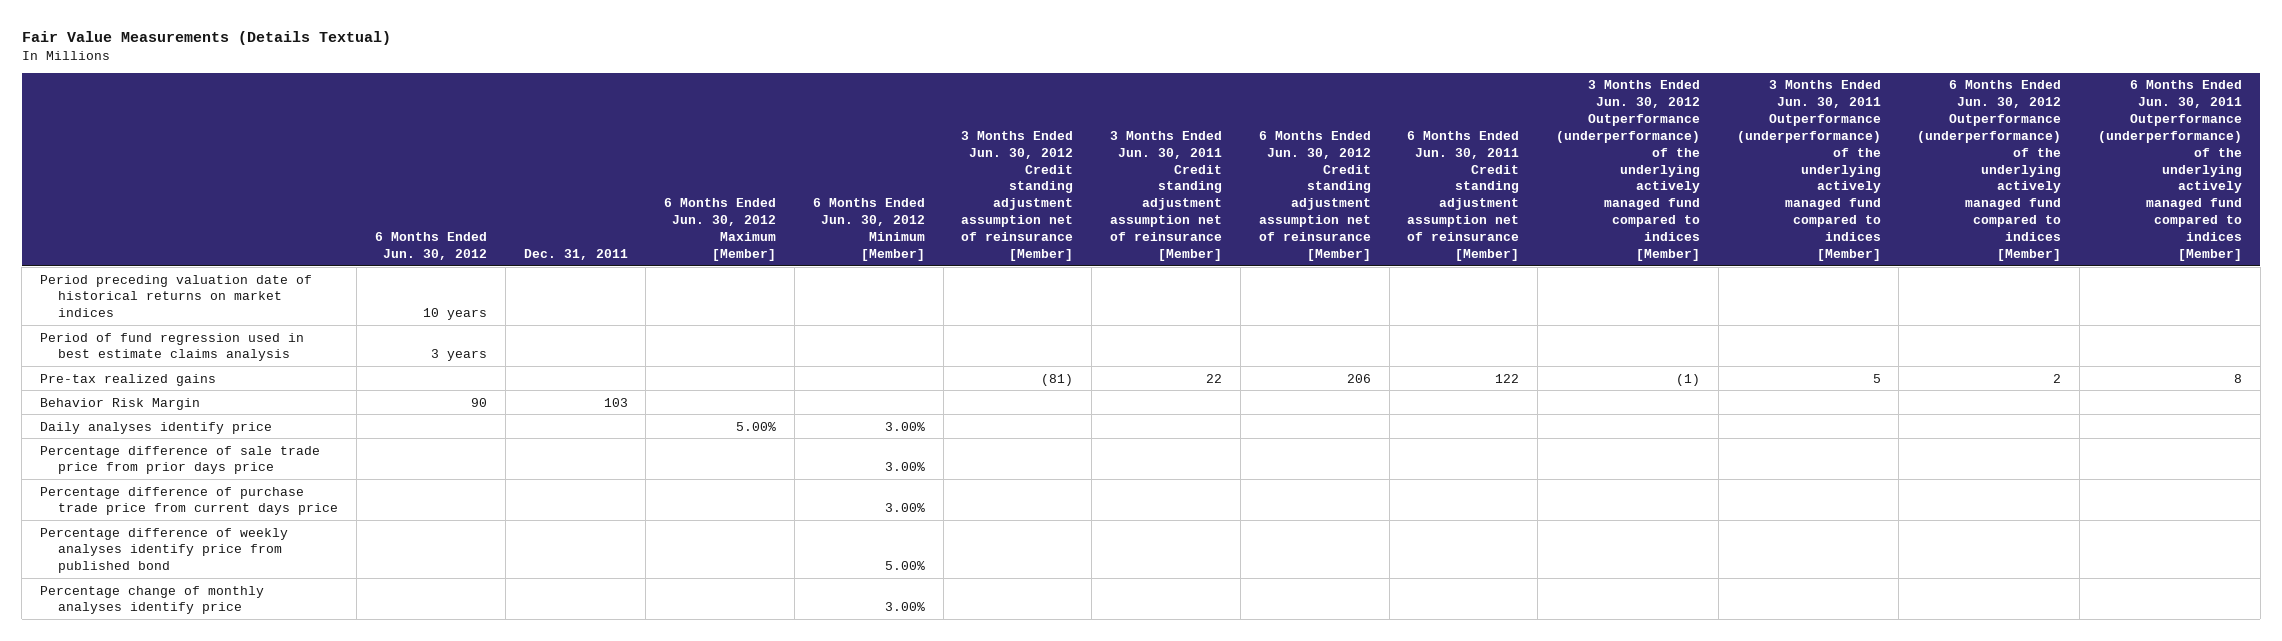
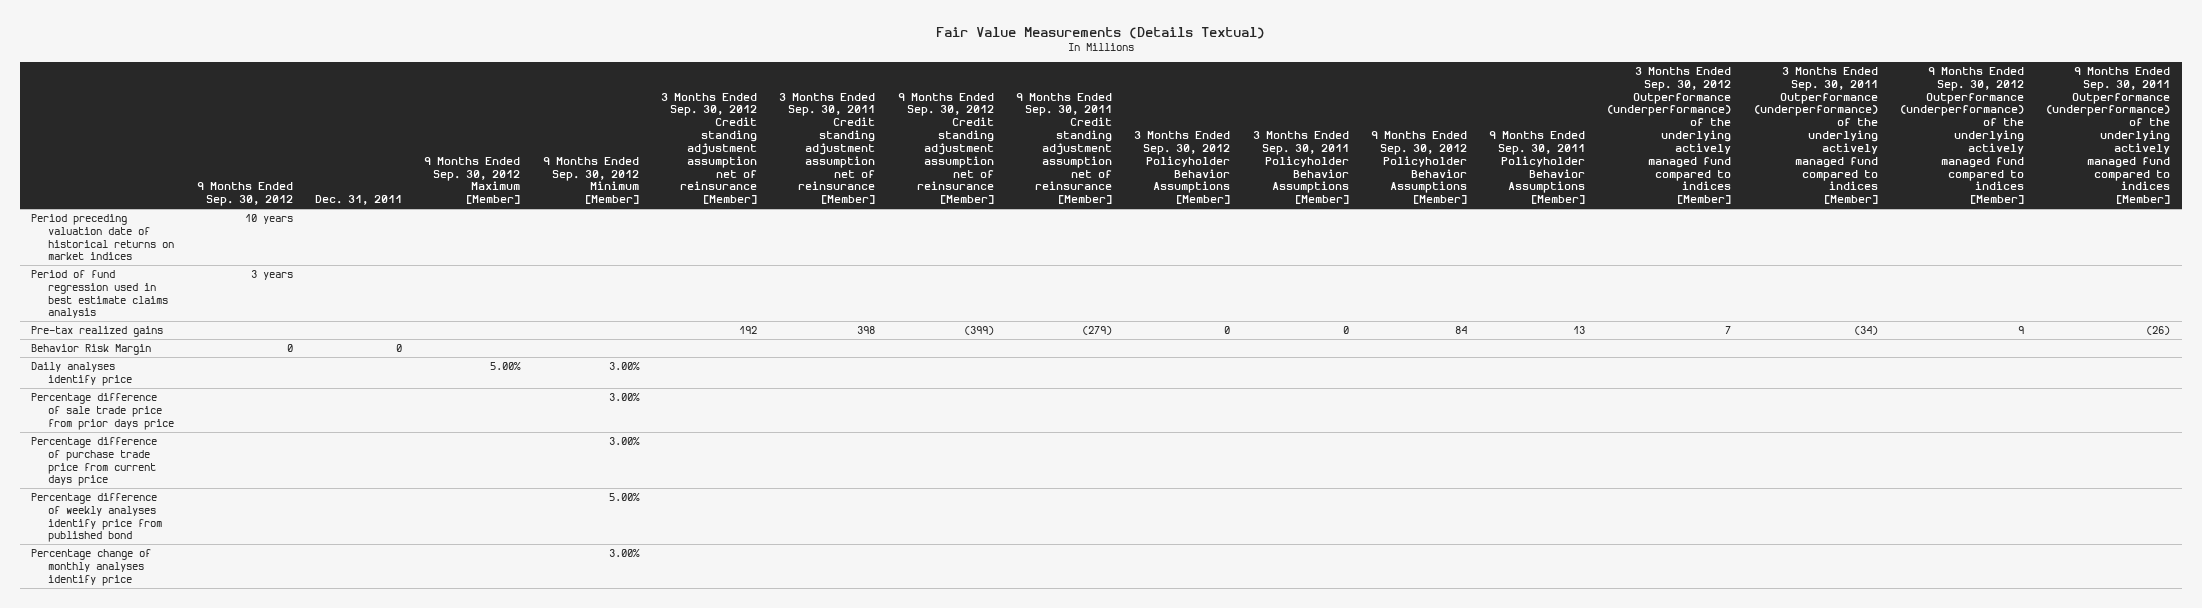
- | 6 Months Ended Jun. 30, 2012 | Dec. 31, 2011 | 6 Months Ended Jun. 30, 2012 Maximum [Member] | 6 Months Ended Jun. 30, 2012 Minimum [Member] | 3 Months Ended Jun. 30, 2012 Credit standing adjustment assumption net of reinsurance [Member] | 3 Months Ended Jun. 30, 2011 Credit standing adjustment assumption net of reinsurance [Member] | 6 Months Ended Jun. 30, 2012 Credit standing adjustment assumption net of reinsurance [Member] | 6 Months Ended Jun. 30, 2011 Credit standing adjustment assumption net of reinsurance [Member] | 3 Months Ended Jun. 30, 2012 Outperformance (underperformance) of the underlying actively managed fund compared to indices [Member] | 3 Months Ended Jun. 30, 2011 Outperformance (underperformance) of the underlying actively managed fund compared to indices [Member] | 6 Months Ended Jun. 30, 2012 Outperformance (underperformance) of the underlying actively managed fund compared to indices [Member] | 6 Months Ended Jun. 30, 2011 Outperformance (underperformance) of the underlying actively managed fund compared to indices [Member]
+ | 9 Months Ended Sep. 30, 2012 | Dec. 31, 2011 | 9 Months Ended Sep. 30, 2012 Maximum [Member] | 9 Months Ended Sep. 30, 2012 Minimum [Member] | 3 Months Ended Sep. 30, 2012 Credit standing adjustment assumption net of reinsurance [Member] | 3 Months Ended Sep. 30, 2011 Credit standing adjustment assumption net of reinsurance [Member] | 9 Months Ended Sep. 30, 2012 Credit standing adjustment assumption net of reinsurance [Member] | 9 Months Ended Sep. 30, 2011 Credit standing adjustment assumption net of reinsurance [Member] | 3 Months Ended Sep. 30, 2012 Policyholder Behavior Assumptions [Member] | 3 Months Ended Sep. 30, 2011 Policyholder Behavior Assumptions [Member] | 9 Months Ended Sep. 30, 2012 Policyholder Behavior Assumptions [Member] | 9 Months Ended Sep. 30, 2011 Policyholder Behavior Assumptions [Member] | 3 Months Ended Sep. 30, 2012 Outperformance (underperformance) of the underlying actively managed fund compared to indices [Member] | 3 Months Ended Sep. 30, 2011 Outperformance (underperformance) of the underlying actively managed fund compared to indices [Member] | 9 Months Ended Sep. 30, 2012 Outperformance (underperformance) of the underlying actively managed fund compared to indices [Member] | 9 Months Ended Sep. 30, 2011 Outperformance (underperformance) of the underlying actively managed fund compared to indices [Member]
- Behavior Risk Margin | 90 | 103 | | | | | | | | | |
+ Behavior Risk Margin | 0 | 0 | | | | | | | | | | | | | |

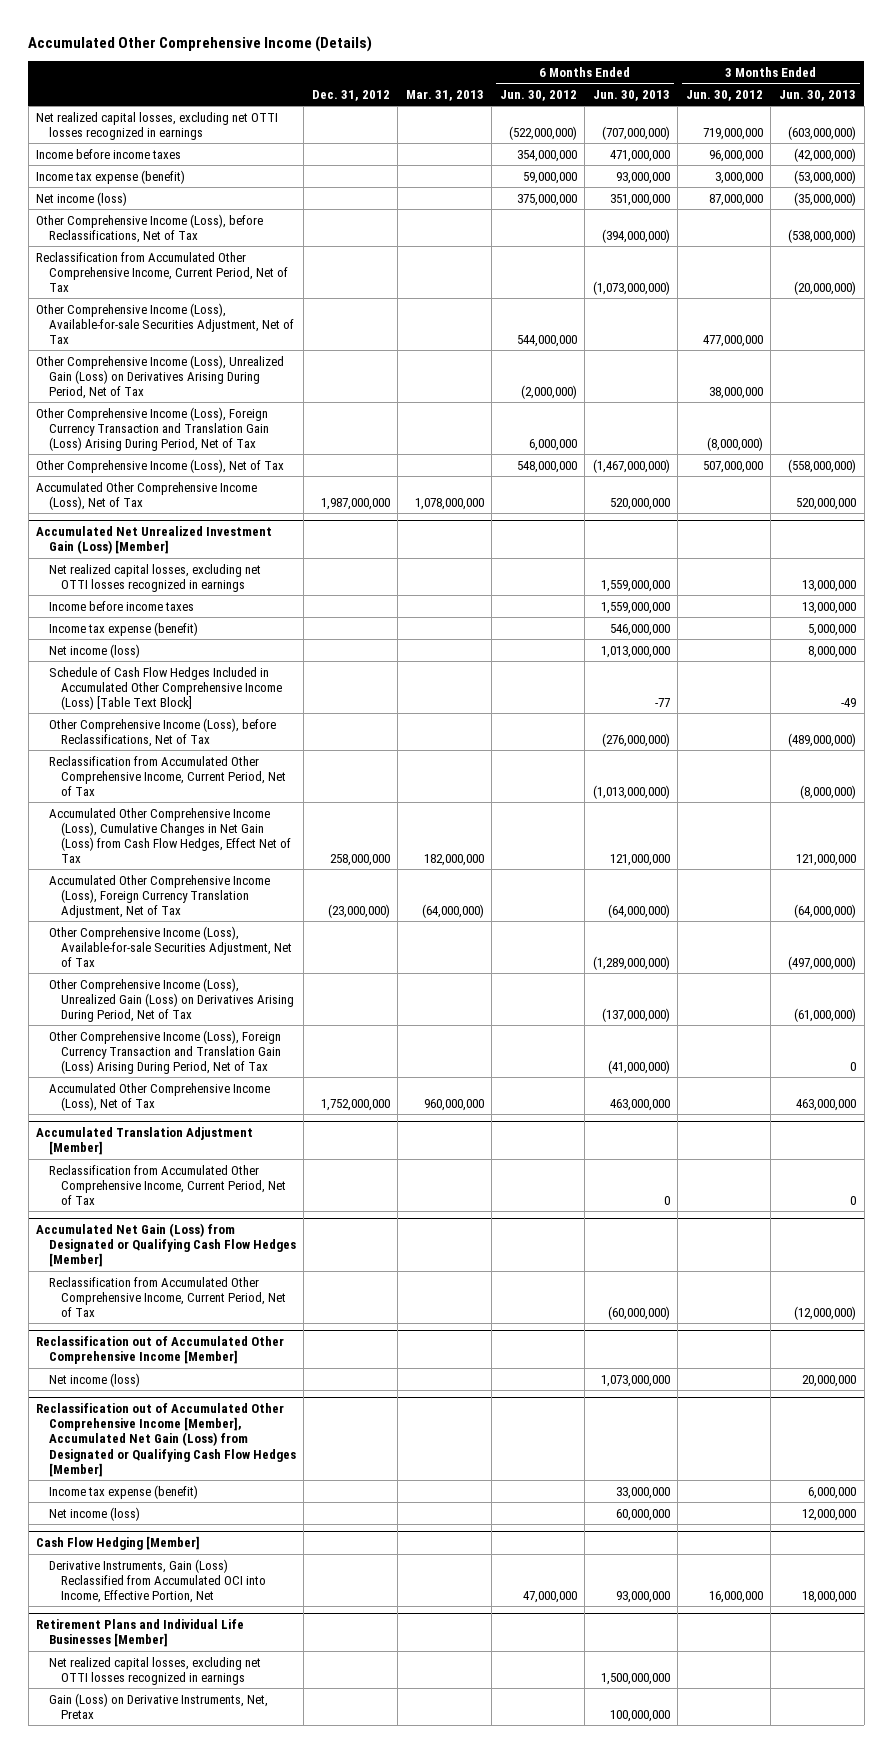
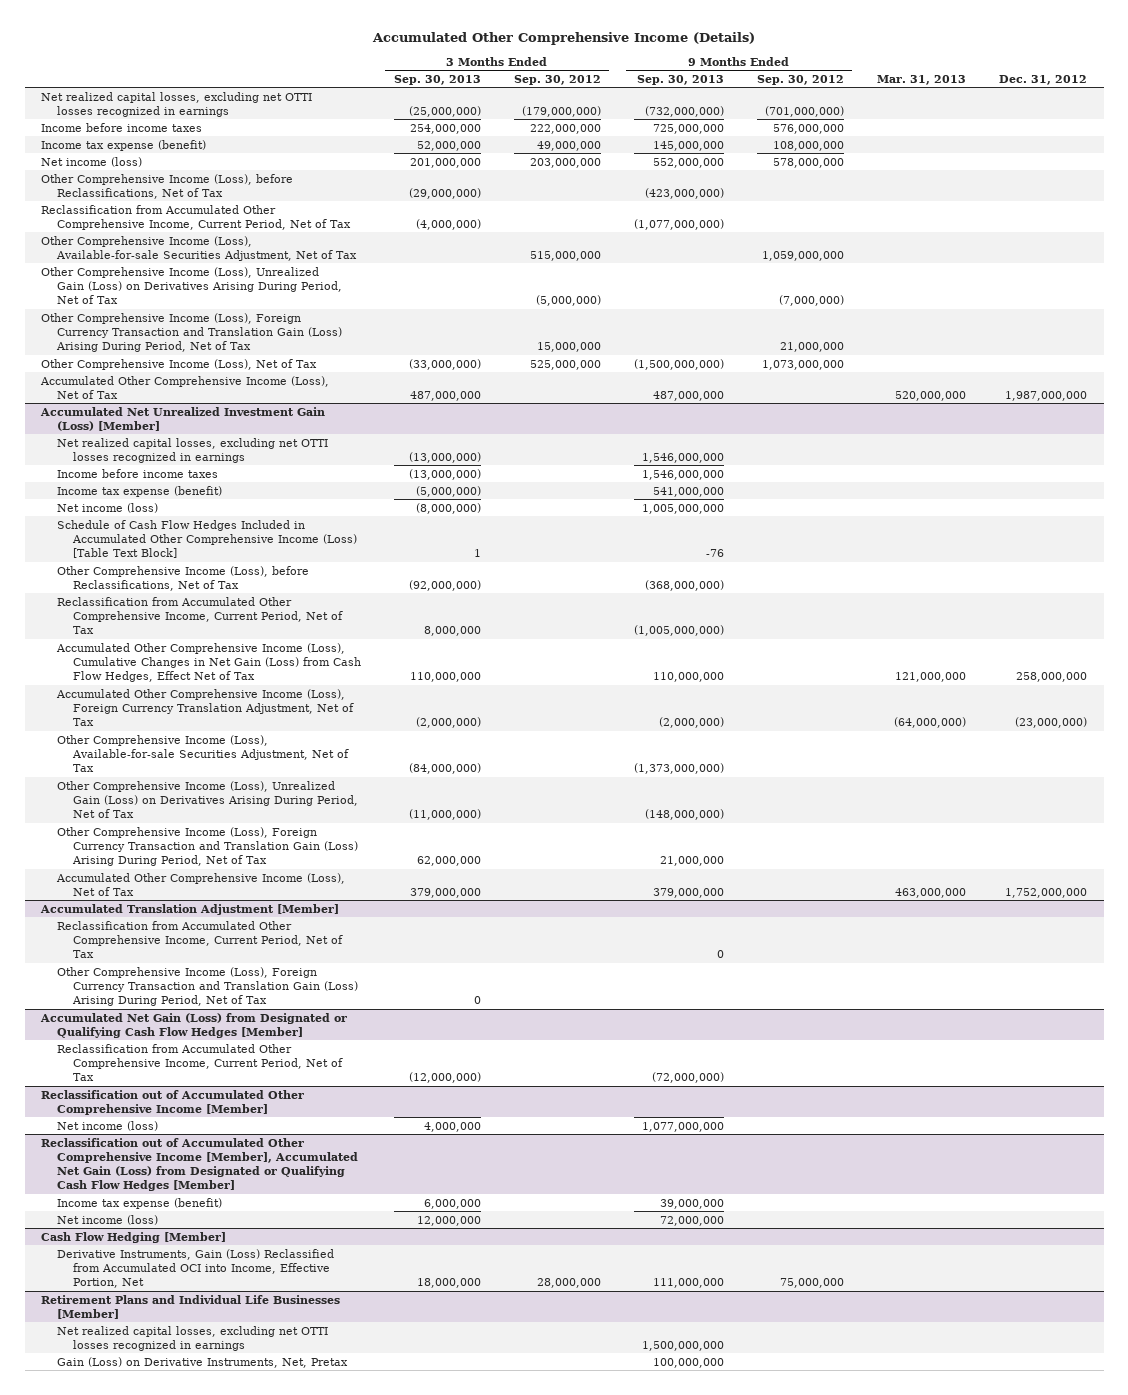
- | Dec. 31, 2012 | Mar. 31, 2013 | 6 Months Ended Jun. 30, 2012 | 6 Months Ended Jun. 30, 2013 | 3 Months Ended Jun. 30, 2012 | 3 Months Ended Jun. 30, 2013
+ | 3 Months Ended Sep. 30, 2013 | 3 Months Ended Sep. 30, 2012 | 9 Months Ended Sep. 30, 2013 | 9 Months Ended Sep. 30, 2012 | Mar. 31, 2013 | Dec. 31, 2012
- Accumulated Other Comprehensive Income (Loss), Net of Tax | 1,987,000,000 | 1,078,000,000 | | 520,000,000 | | 520,000,000
+ Accumulated Other Comprehensive Income (Loss), Net of Tax | 487,000,000 | | 487,000,000 | | 520,000,000 | 1,987,000,000
@ Accumulated Net Unrealized Investment Gain (Loss) [Member]
- Accumulated Other Comprehensive Income (Loss), Cumulative Changes in Net Gain (Loss) from Cash Flow Hedges, Effect Net of Tax | 258,000,000 | 182,000,000 | | 121,000,000 | | 121,000,000
+ Accumulated Other Comprehensive Income (Loss), Cumulative Changes in Net Gain (Loss) from Cash Flow Hedges, Effect Net of Tax | 110,000,000 | | 110,000,000 | | 121,000,000 | 258,000,000
- Accumulated Other Comprehensive Income (Loss), Net of Tax | 1,752,000,000 | 960,000,000 | | 463,000,000 | | 463,000,000
+ Accumulated Other Comprehensive Income (Loss), Net of Tax | 379,000,000 | | 379,000,000 | | 463,000,000 | 1,752,000,000
@ Accumulated Translation Adjustment [Member]
+ Other Comprehensive Income (Loss), Foreign Currency Transaction and Translation Gain (Loss) Arising During Period, Net of Tax | 0 | | | | |

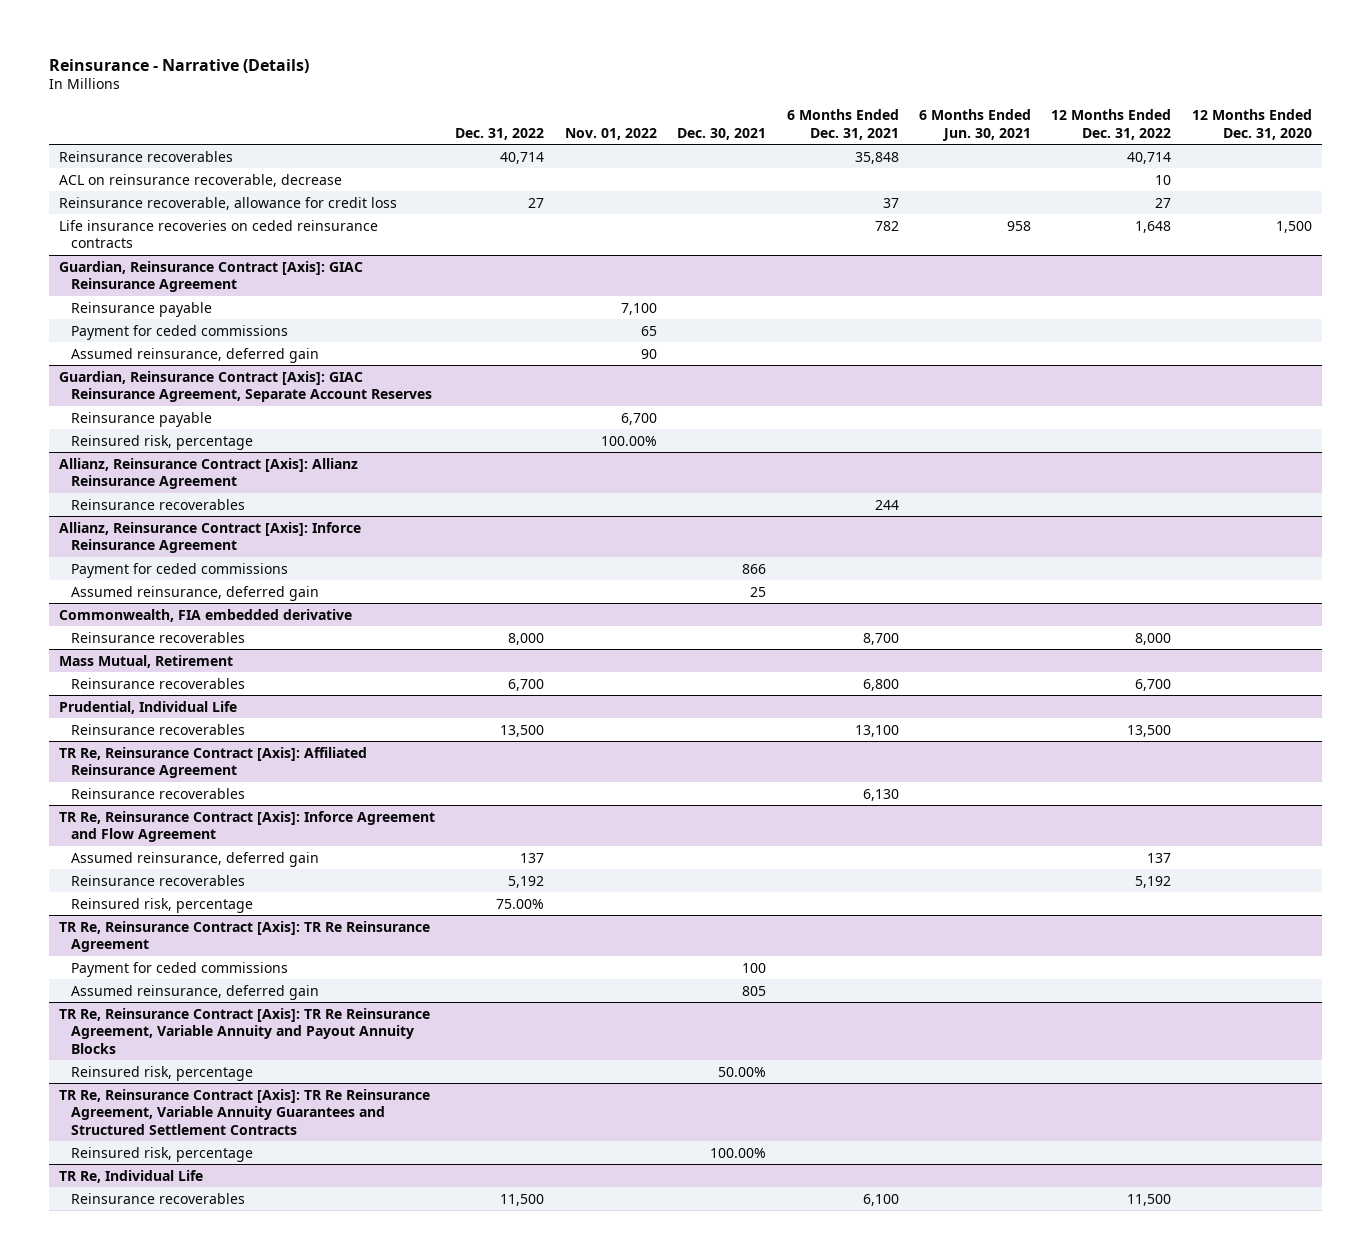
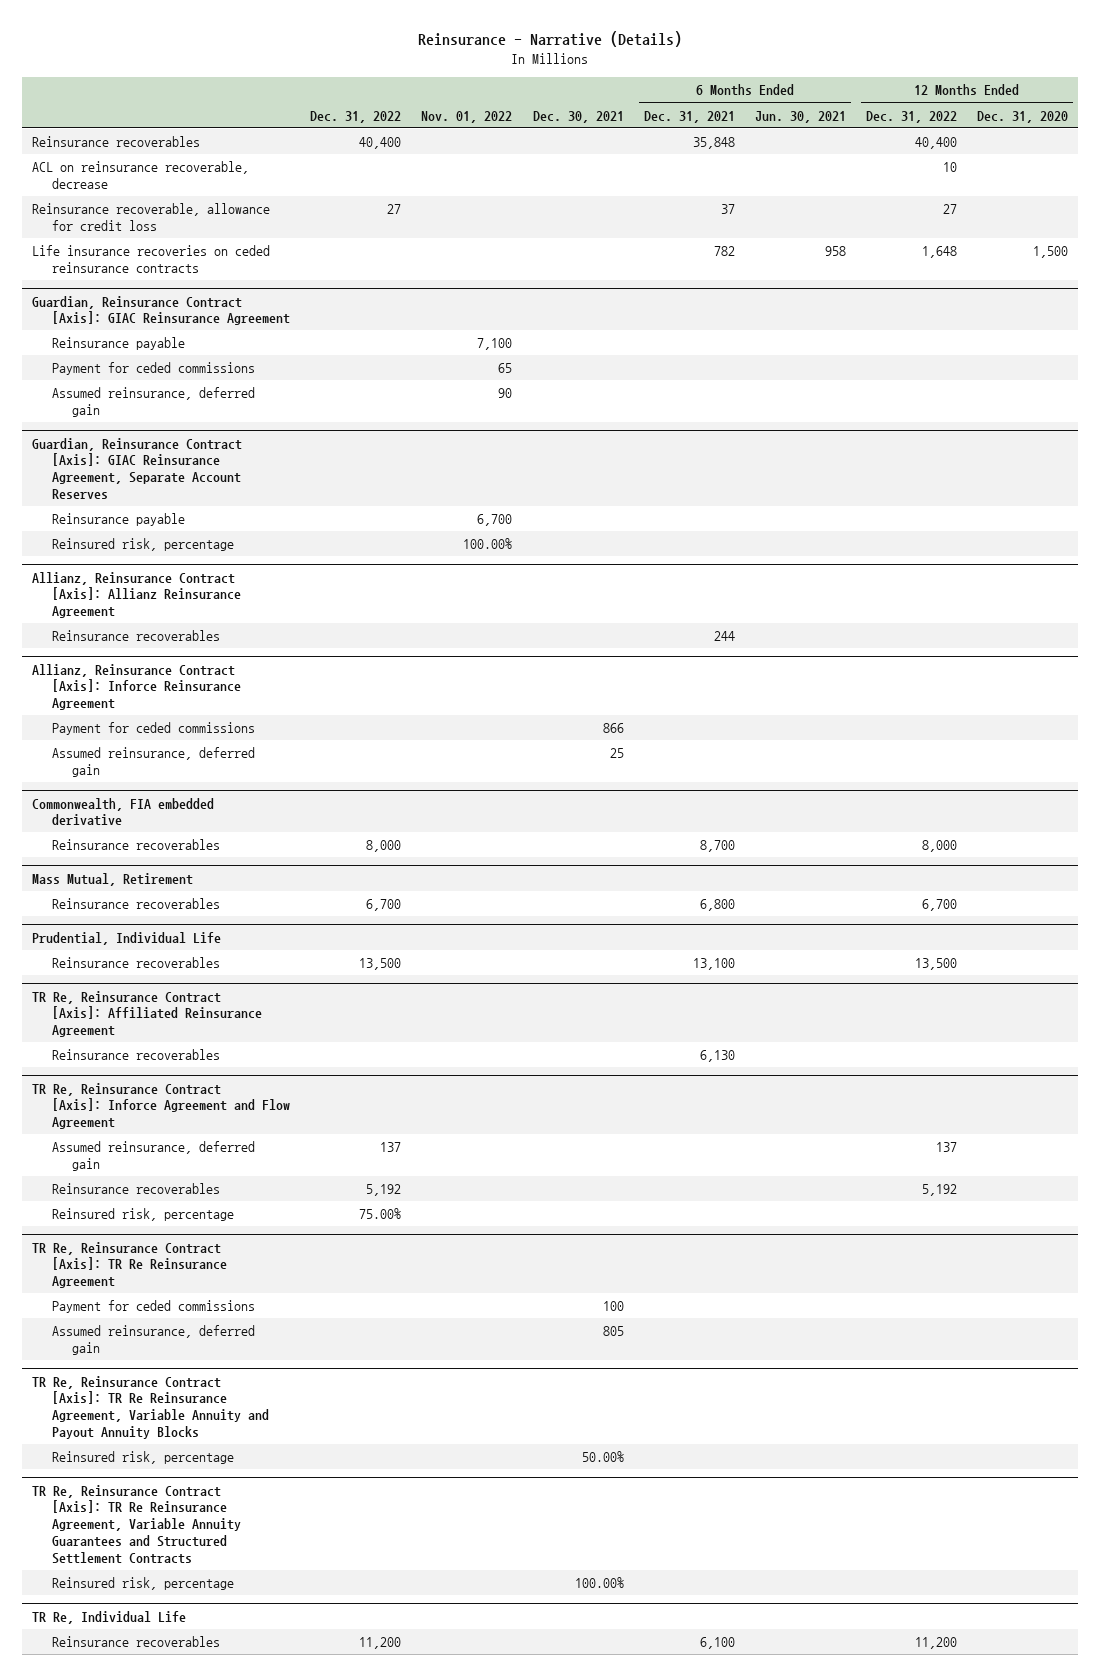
- Reinsurance recoverables | 40,714 | | | 35,848 | | 40,714 |
+ Reinsurance recoverables | 40,400 | | | 35,848 | | 40,400 |
@ TR Re, Individual Life
- Reinsurance recoverables | 11,500 | | | 6,100 | | 11,500 |
+ Reinsurance recoverables | 11,200 | | | 6,100 | | 11,200 |

